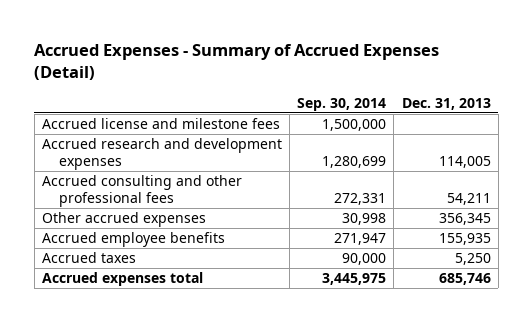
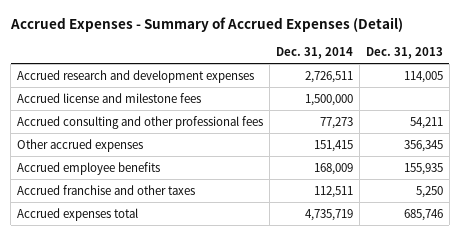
- | Sep. 30, 2014 | Dec. 31, 2013
+ | Dec. 31, 2014 | Dec. 31, 2013
moved down: Accrued license and milestone fees | 1,500,000 |
- Accrued taxes | 90,000 | 5,250
+ Accrued franchise and other taxes | 112,511 | 5,250

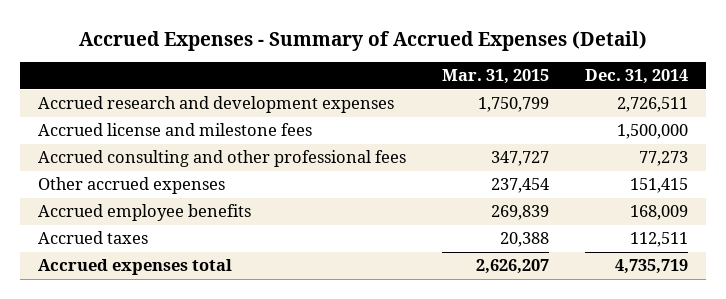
- | Dec. 31, 2014 | Dec. 31, 2013
+ | Mar. 31, 2015 | Dec. 31, 2014
- Accrued franchise and other taxes | 112,511 | 5,250
+ Accrued taxes | 20,388 | 112,511

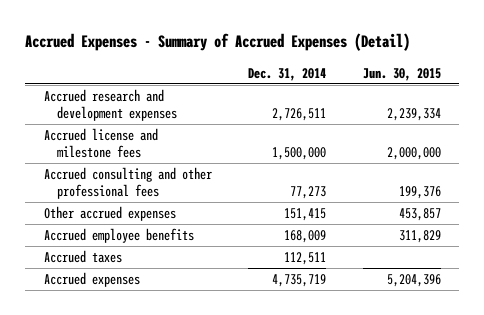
- | Mar. 31, 2015 | Dec. 31, 2014
+ | Dec. 31, 2014 | Jun. 30, 2015
- Accrued expenses total | 2,626,207 | 4,735,719
+ Accrued expenses | 4,735,719 | 5,204,396

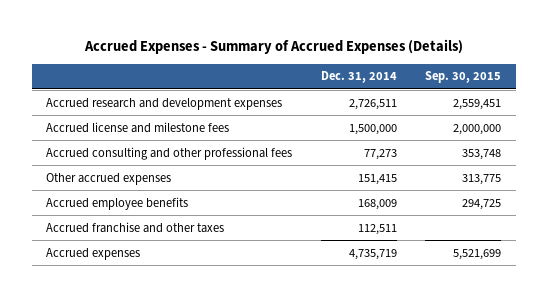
- Accrued Expenses - Summary of Accrued Expenses (Detail)
+ Accrued Expenses - Summary of Accrued Expenses (Details)
- | Dec. 31, 2014 | Jun. 30, 2015
+ | Dec. 31, 2014 | Sep. 30, 2015
- Accrued taxes | 112,511 |
+ Accrued franchise and other taxes | 112,511 |

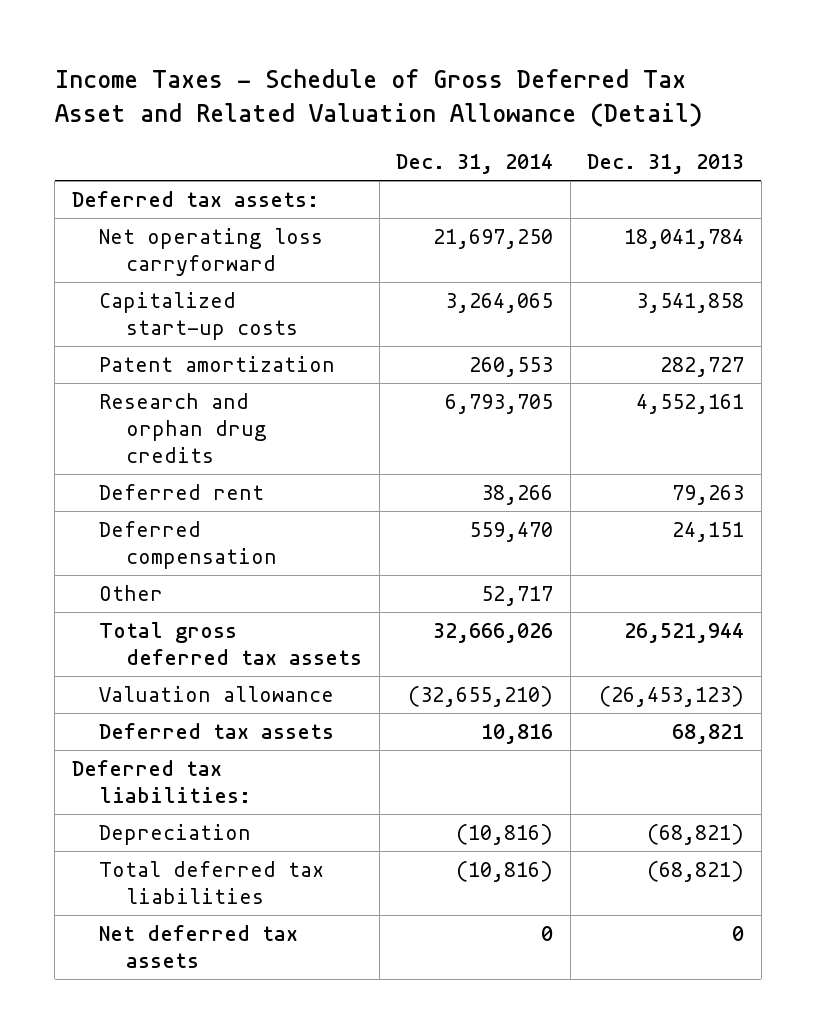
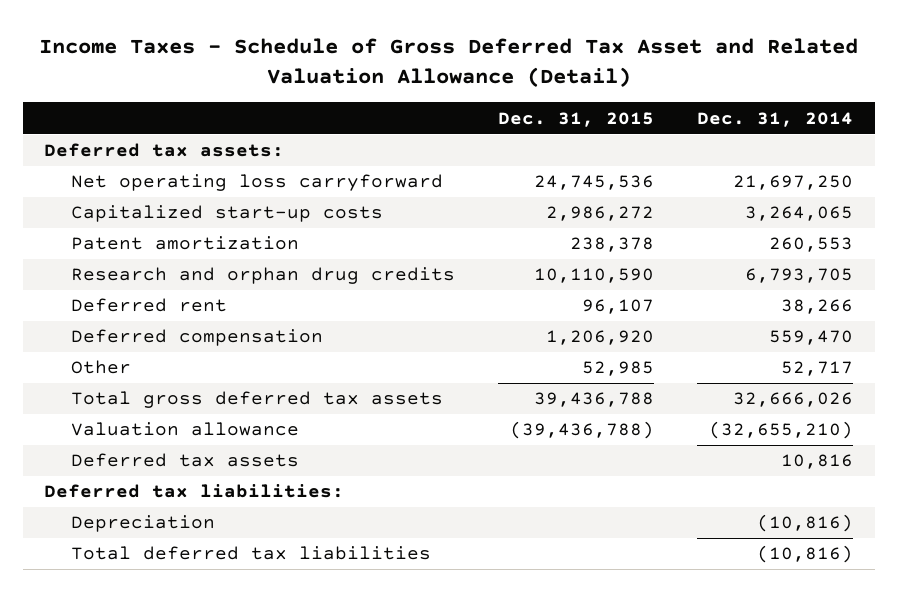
- | Dec. 31, 2014 | Dec. 31, 2013
+ | Dec. 31, 2015 | Dec. 31, 2014
- Net deferred tax assets | 0 | 0

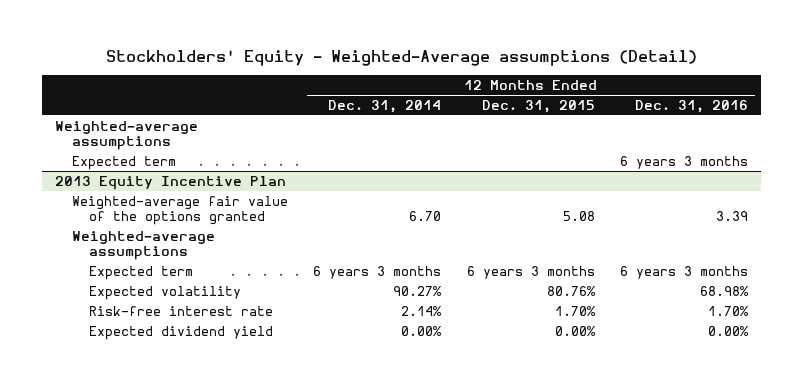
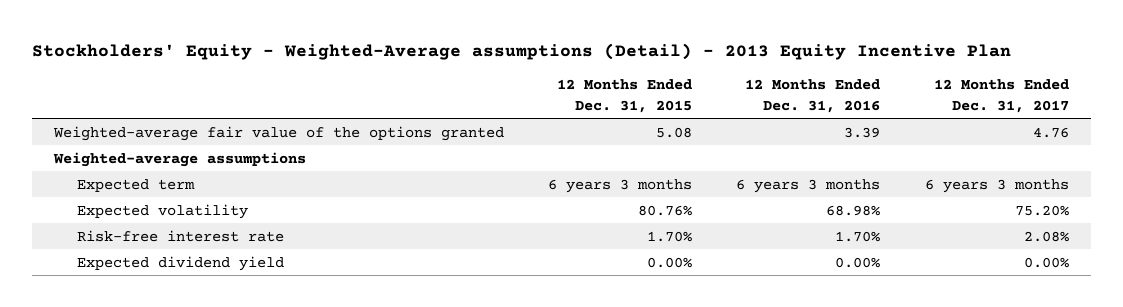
- Stockholders' Equity - Weighted-Average assumptions (Detail)
+ Stockholders' Equity - Weighted-Average assumptions (Detail) - 2013 Equity Incentive Plan
- | 12 Months Ended Dec. 31, 2014 | 12 Months Ended Dec. 31, 2015 | 12 Months Ended Dec. 31, 2016
+ | 12 Months Ended Dec. 31, 2015 | 12 Months Ended Dec. 31, 2016 | 12 Months Ended Dec. 31, 2017
- Weighted-average assumptions
- Expected term | | | 6 years 3 months
- 2013 Equity Incentive Plan

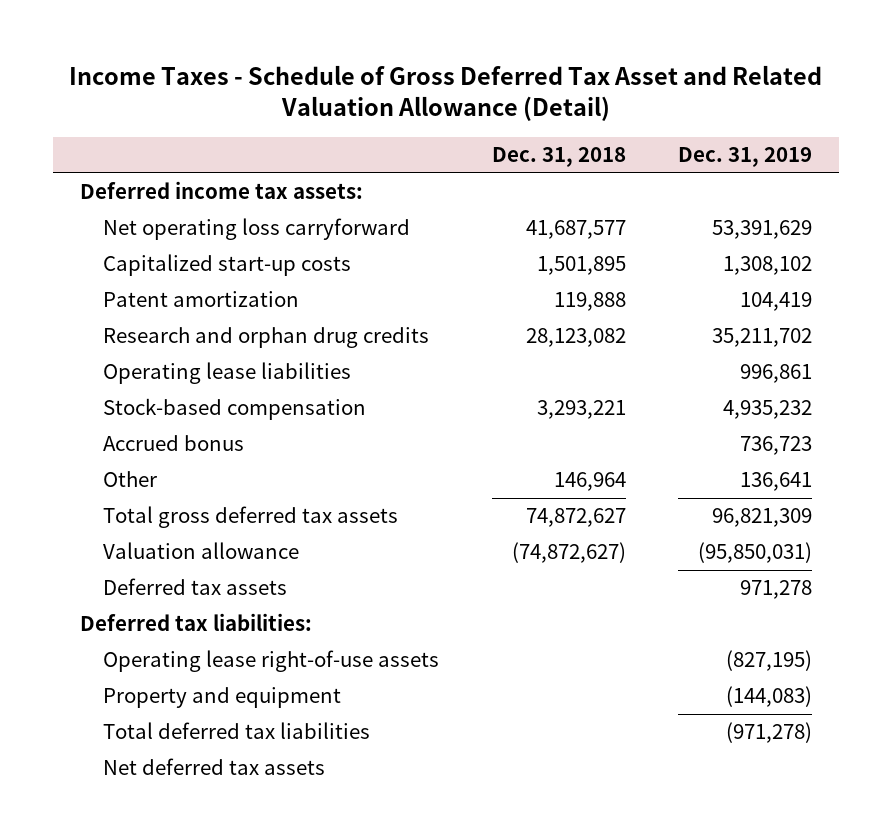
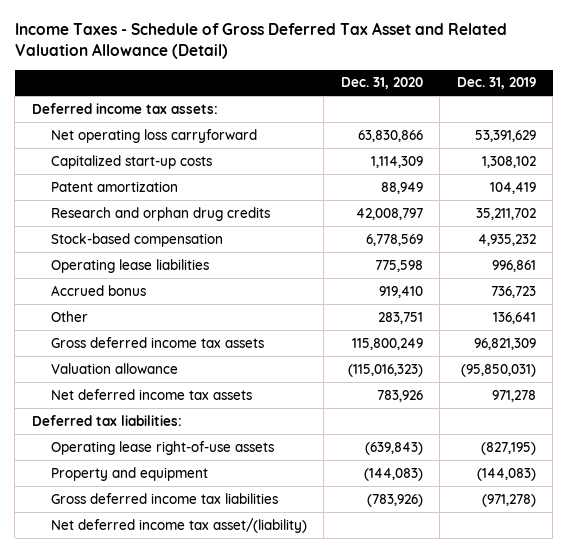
- | Dec. 31, 2018 | Dec. 31, 2019
+ | Dec. 31, 2020 | Dec. 31, 2019
moved down: Operating lease liabilities | 775,598 | 996,861
- Total gross deferred tax assets | 74,872,627 | 96,821,309
+ Gross deferred income tax assets | 115,800,249 | 96,821,309
- Deferred tax assets | | 971,278
+ Net deferred income tax assets | 783,926 | 971,278
- Total deferred tax liabilities | | (971,278)
- Net deferred tax assets
+ Gross deferred income tax liabilities | (783,926) | (971,278)
+ Net deferred income tax asset/(liability)

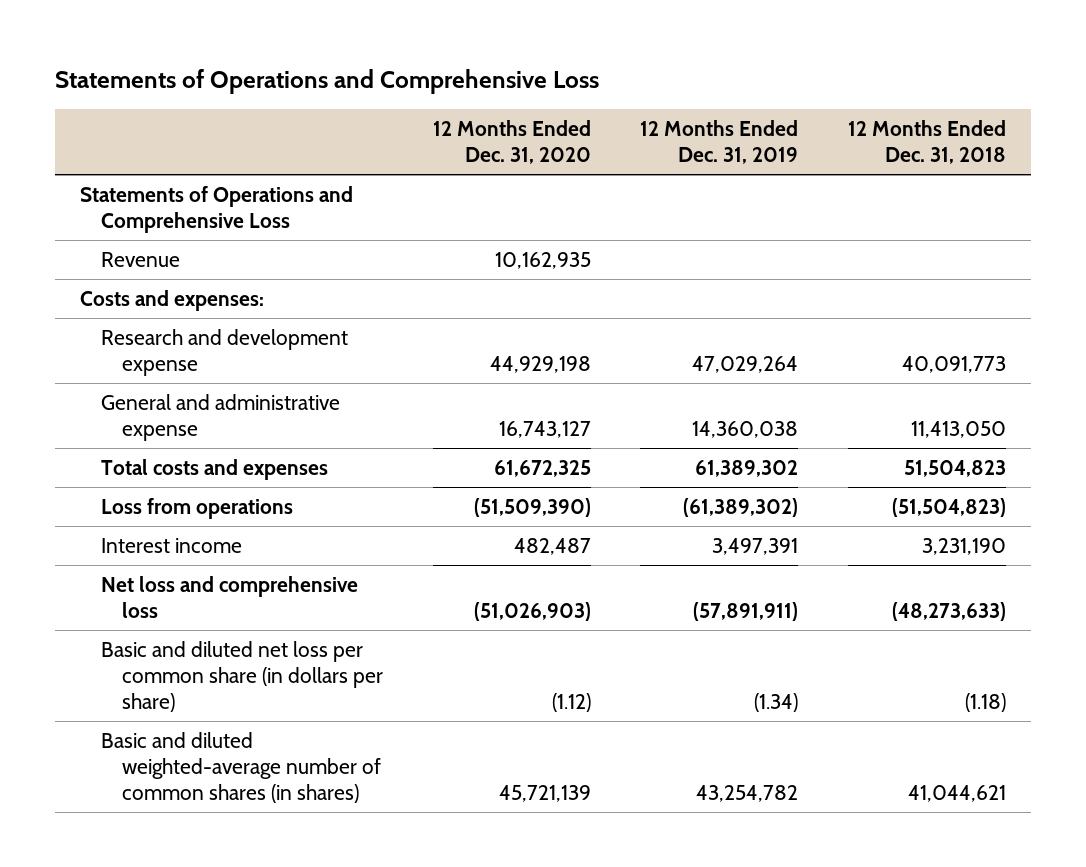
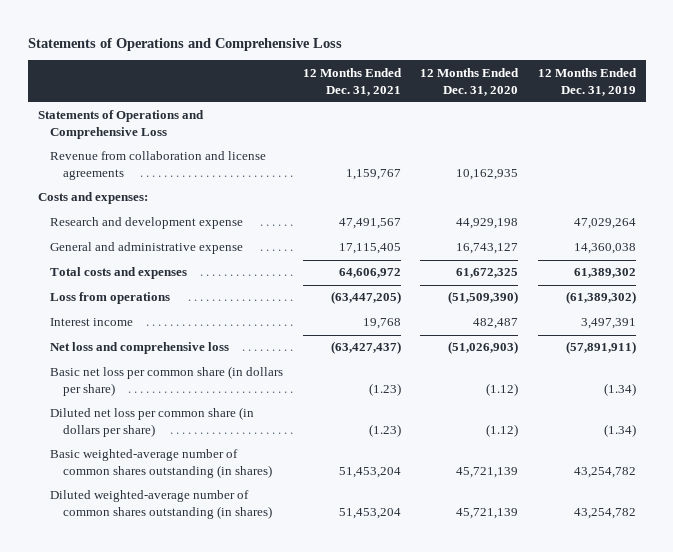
- | 12 Months Ended Dec. 31, 2020 | 12 Months Ended Dec. 31, 2019 | 12 Months Ended Dec. 31, 2018
+ | 12 Months Ended Dec. 31, 2021 | 12 Months Ended Dec. 31, 2020 | 12 Months Ended Dec. 31, 2019
- Revenue | 10,162,935 | |
+ Revenue from collaboration and license agreements | 1,159,767 | 10,162,935 |
- Basic and diluted net loss per common share (in dollars per share) | (1.12) | (1.34) | (1.18)
- Basic and diluted weighted-average number of common shares (in shares) | 45,721,139 | 43,254,782 | 41,044,621
+ Basic net loss per common share (in dollars per share) | (1.23) | (1.12) | (1.34)
+ Diluted net loss per common share (in dollars per share) | (1.23) | (1.12) | (1.34)
+ Basic weighted-average number of common shares outstanding (in shares) | 51,453,204 | 45,721,139 | 43,254,782
+ Diluted weighted-average number of common shares outstanding (in shares) | 51,453,204 | 45,721,139 | 43,254,782

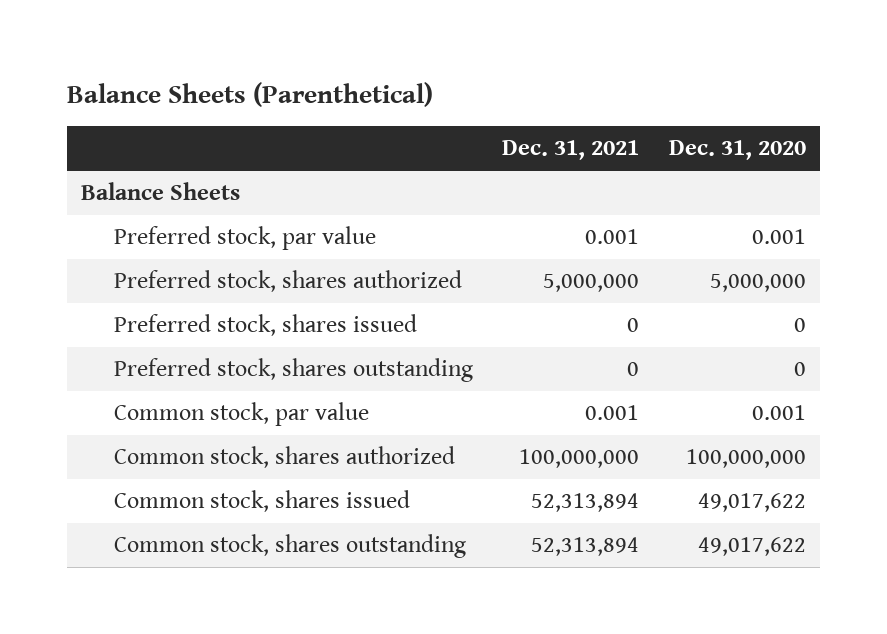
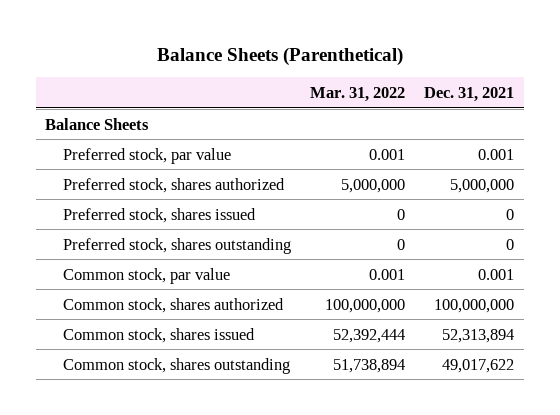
- | Dec. 31, 2021 | Dec. 31, 2020
+ | Mar. 31, 2022 | Dec. 31, 2021
- Common stock, shares outstanding | 52,313,894 | 49,017,622
+ Common stock, shares outstanding | 51,738,894 | 49,017,622

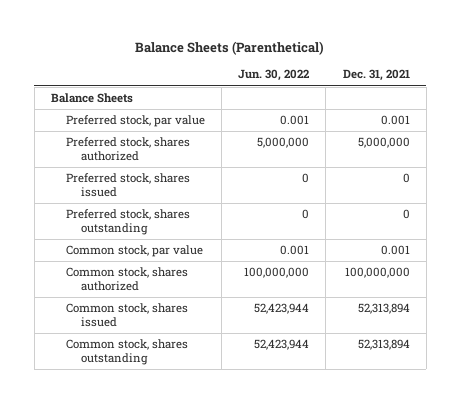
- | Mar. 31, 2022 | Dec. 31, 2021
+ | Jun. 30, 2022 | Dec. 31, 2021
- Common stock, shares outstanding | 51,738,894 | 49,017,622
+ Common stock, shares outstanding | 52,423,944 | 52,313,894

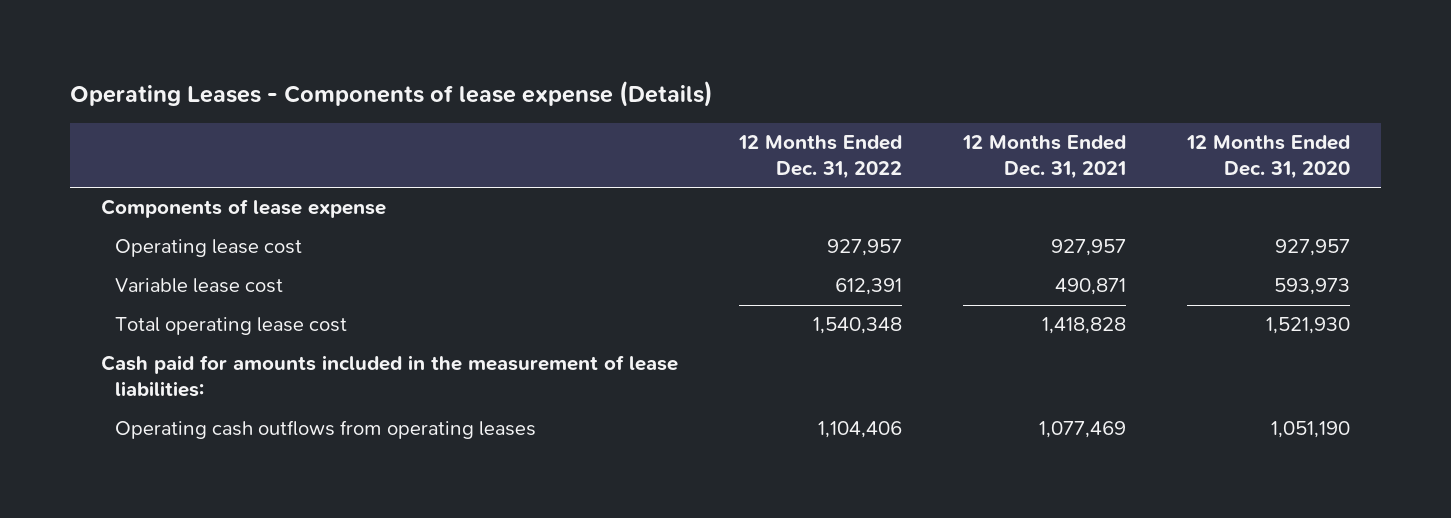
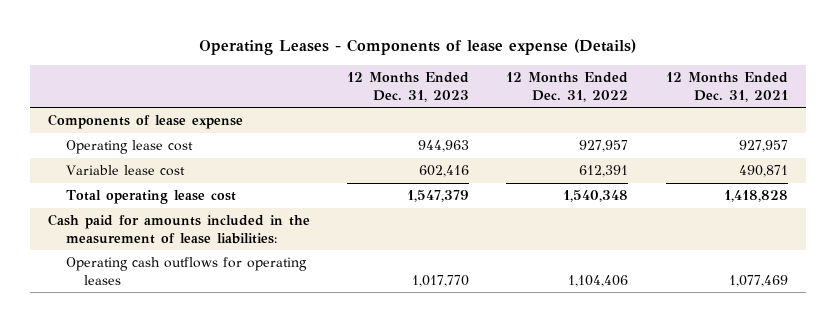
- | 12 Months Ended Dec. 31, 2022 | 12 Months Ended Dec. 31, 2021 | 12 Months Ended Dec. 31, 2020
+ | 12 Months Ended Dec. 31, 2023 | 12 Months Ended Dec. 31, 2022 | 12 Months Ended Dec. 31, 2021
- Operating cash outflows from operating leases | 1,104,406 | 1,077,469 | 1,051,190
+ Operating cash outflows for operating leases | 1,017,770 | 1,104,406 | 1,077,469

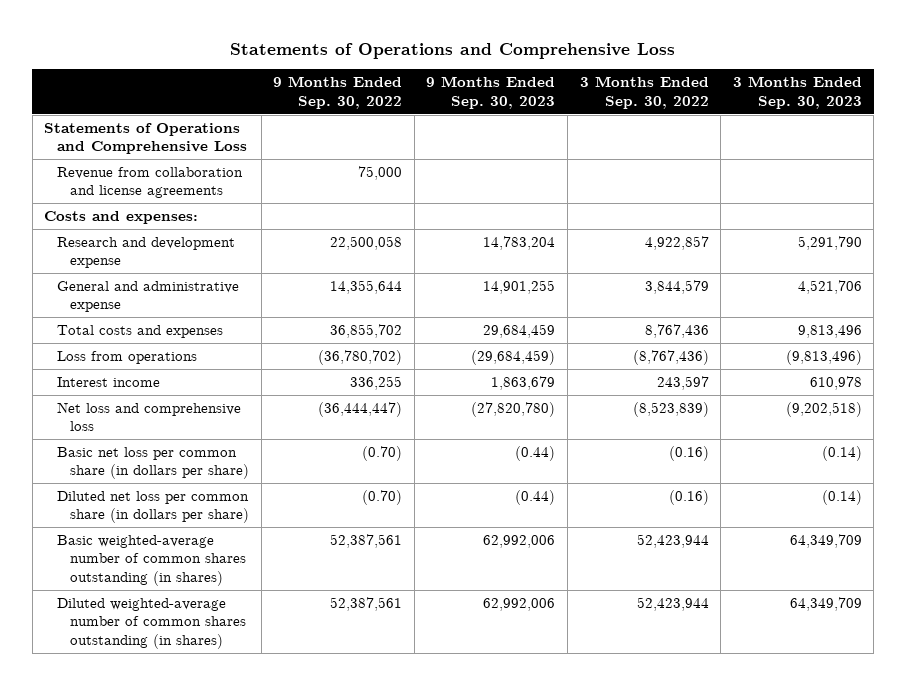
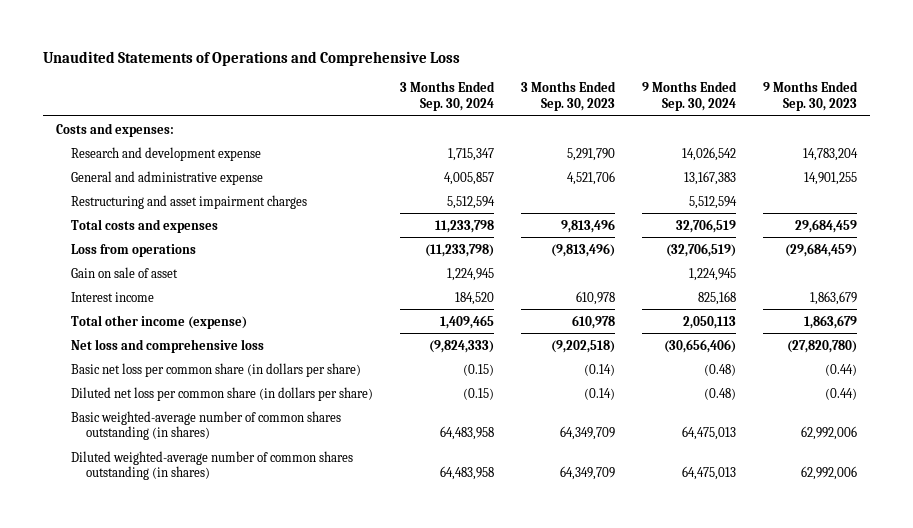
- Statements of Operations and Comprehensive Loss
+ Unaudited Statements of Operations and Comprehensive Loss
- | 9 Months Ended Sep. 30, 2022 | 9 Months Ended Sep. 30, 2023 | 3 Months Ended Sep. 30, 2022 | 3 Months Ended Sep. 30, 2023
+ | 3 Months Ended Sep. 30, 2024 | 3 Months Ended Sep. 30, 2023 | 9 Months Ended Sep. 30, 2024 | 9 Months Ended Sep. 30, 2023
- Statements of Operations and Comprehensive Loss
- Revenue from collaboration and license agreements | 75,000 | | |
+ Restructuring and asset impairment charges | 5,512,594 | | 5,512,594 |
+ Gain on sale of asset | 1,224,945 | | 1,224,945 |
+ Total other income (expense) | 1,409,465 | 610,978 | 2,050,113 | 1,863,679

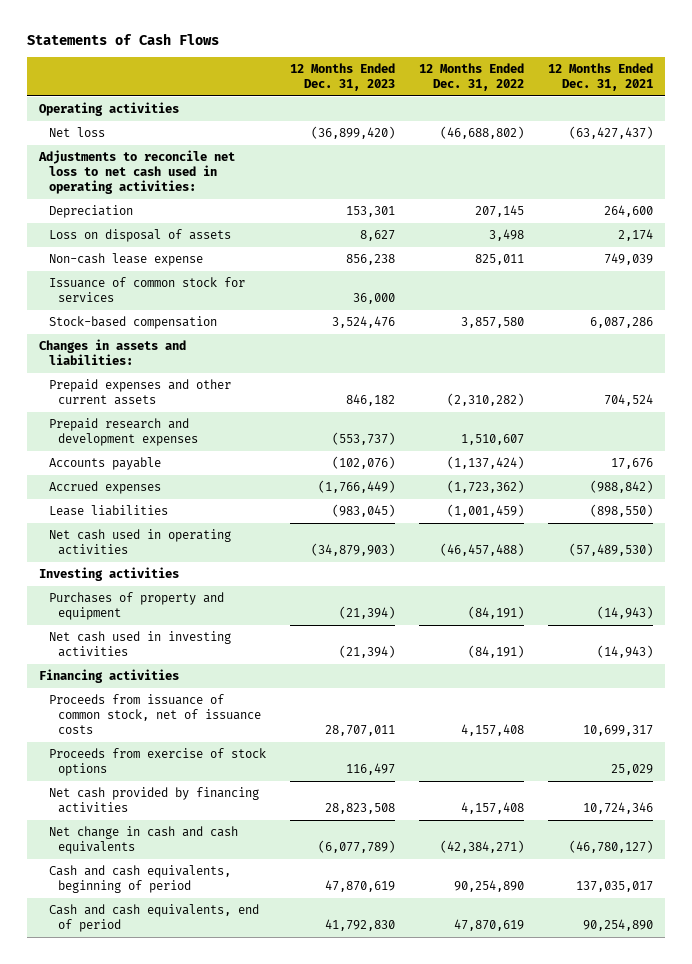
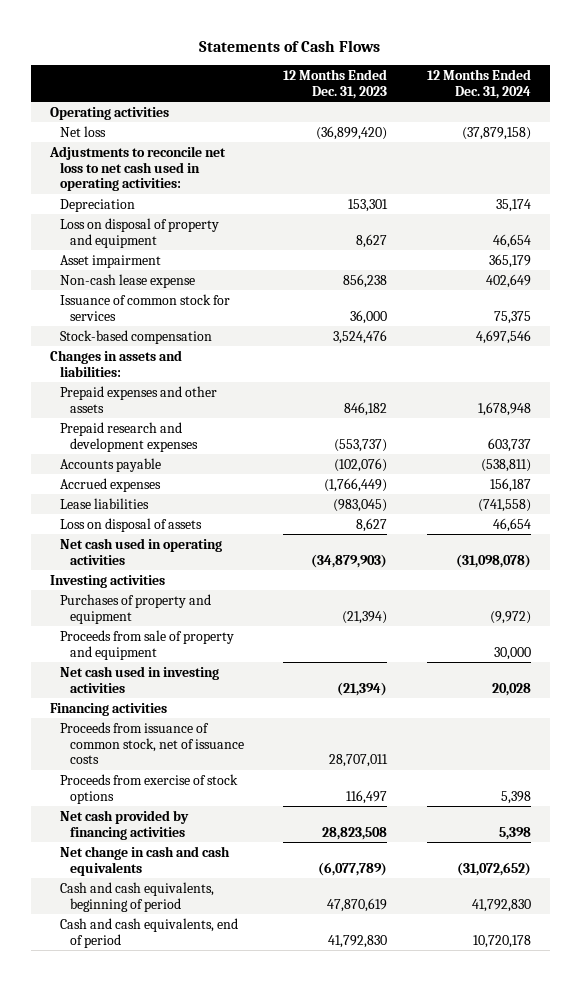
- | 12 Months Ended Dec. 31, 2023 | 12 Months Ended Dec. 31, 2022 | 12 Months Ended Dec. 31, 2021
+ | 12 Months Ended Dec. 31, 2023 | 12 Months Ended Dec. 31, 2024
+ Loss on disposal of property and equipment | 8,627 | 46,654
+ Asset impairment | | 365,179
- Prepaid expenses and other current assets | 846,182 | (2,310,282) | 704,524
+ Prepaid expenses and other assets | 846,182 | 1,678,948
moved down: Loss on disposal of assets | 8,627 | 46,654
+ Proceeds from sale of property and equipment | | 30,000

